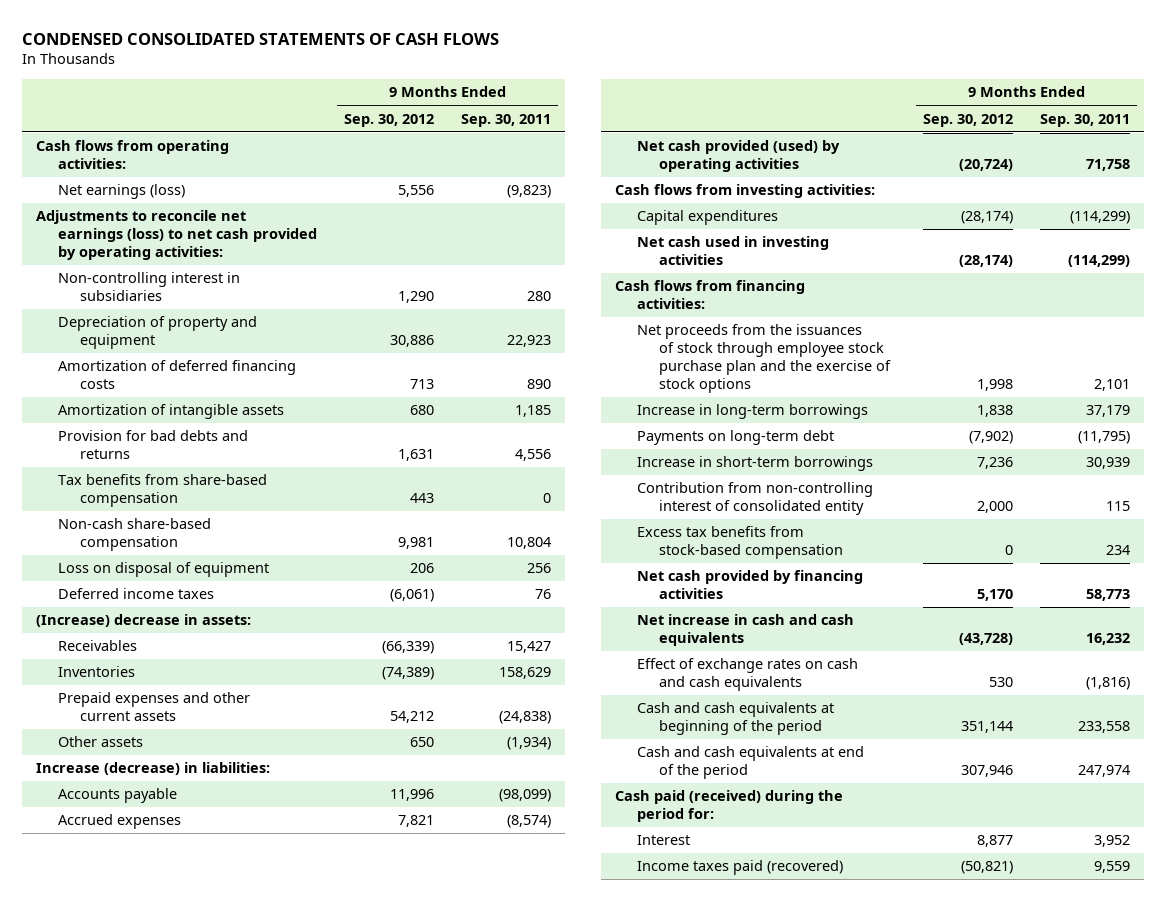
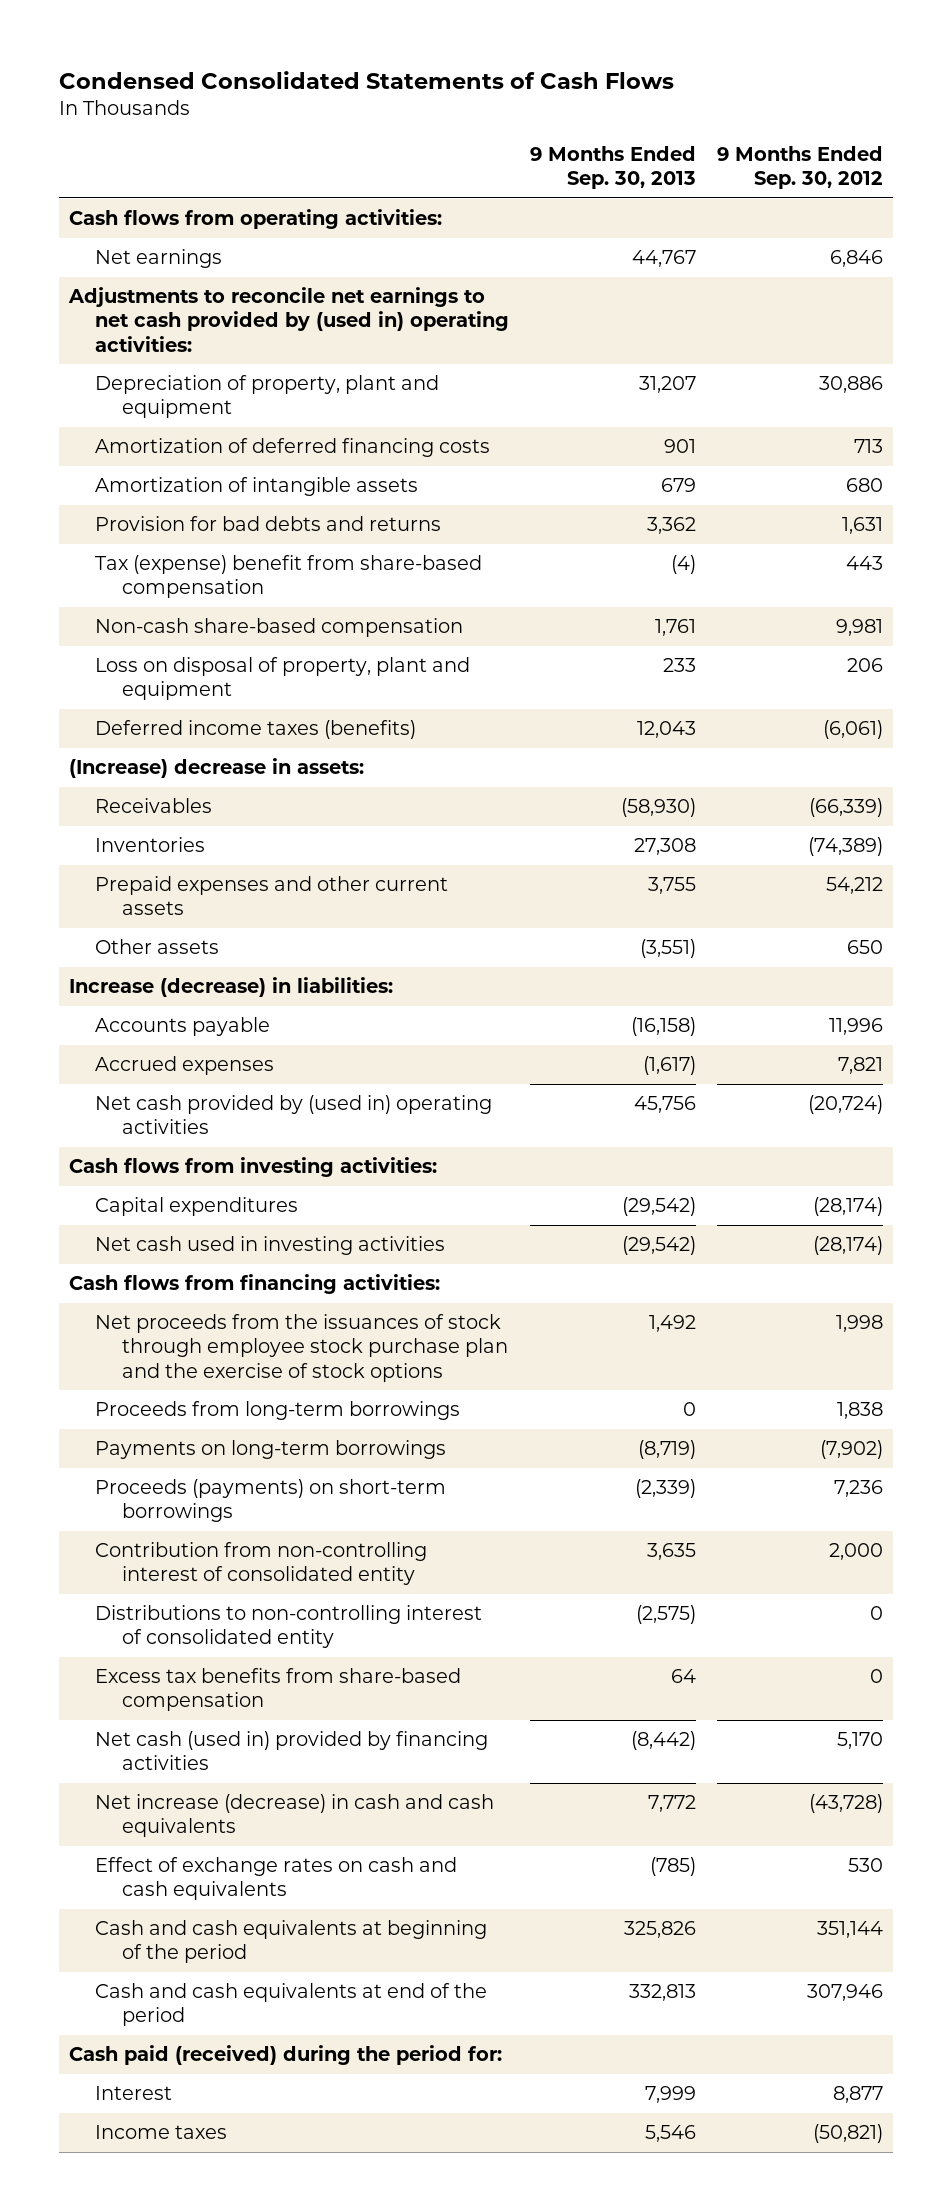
- CONDENSED CONSOLIDATED STATEMENTS OF CASH FLOWS
+ Condensed Consolidated Statements of Cash Flows
- | 9 Months Ended Sep. 30, 2012 | 9 Months Ended Sep. 30, 2011
+ | 9 Months Ended Sep. 30, 2013 | 9 Months Ended Sep. 30, 2012
- Net earnings (loss) | 5,556 | (9,823)
- Adjustments to reconcile net earnings (loss) to net cash provided by operating activities:
- Non-controlling interest in subsidiaries | 1,290 | 280
- Depreciation of property and equipment | 30,886 | 22,923
+ Net earnings | 44,767 | 6,846
+ Adjustments to reconcile net earnings to net cash provided by (used in) operating activities:
+ Depreciation of property, plant and equipment | 31,207 | 30,886
- Tax benefits from share-based compensation | 443 | 0
+ Tax (expense) benefit from share-based compensation | (4) | 443
- Loss on disposal of equipment | 206 | 256
- Deferred income taxes | (6,061) | 76
+ Loss on disposal of property, plant and equipment | 233 | 206
+ Deferred income taxes (benefits) | 12,043 | (6,061)
- Net cash provided (used) by operating activities | (20,724) | 71,758
+ Net cash provided by (used in) operating activities | 45,756 | (20,724)
- Increase in long-term borrowings | 1,838 | 37,179
- Payments on long-term debt | (7,902) | (11,795)
- Increase in short-term borrowings | 7,236 | 30,939
+ Proceeds from long-term borrowings | 0 | 1,838
+ Payments on long-term borrowings | (8,719) | (7,902)
+ Proceeds (payments) on short-term borrowings | (2,339) | 7,236
- Excess tax benefits from stock-based compensation | 0 | 234
- Net cash provided by financing activities | 5,170 | 58,773
- Net increase in cash and cash equivalents | (43,728) | 16,232
+ Distributions to non-controlling interest of consolidated entity | (2,575) | 0
+ Excess tax benefits from share-based compensation | 64 | 0
+ Net cash (used in) provided by financing activities | (8,442) | 5,170
+ Net increase (decrease) in cash and cash equivalents | 7,772 | (43,728)
- Income taxes paid (recovered) | (50,821) | 9,559
+ Income taxes | 5,546 | (50,821)

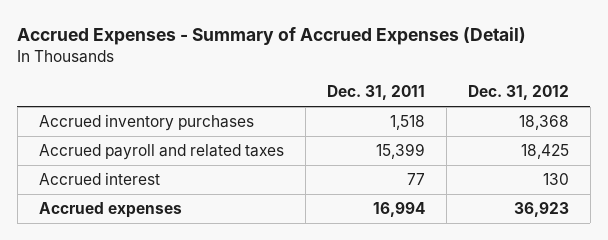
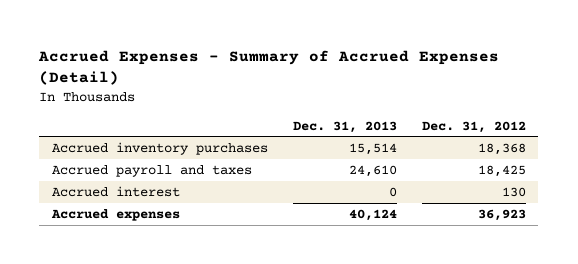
- | Dec. 31, 2011 | Dec. 31, 2012
+ | Dec. 31, 2013 | Dec. 31, 2012
- Accrued payroll and related taxes | 15,399 | 18,425
+ Accrued payroll and taxes | 24,610 | 18,425

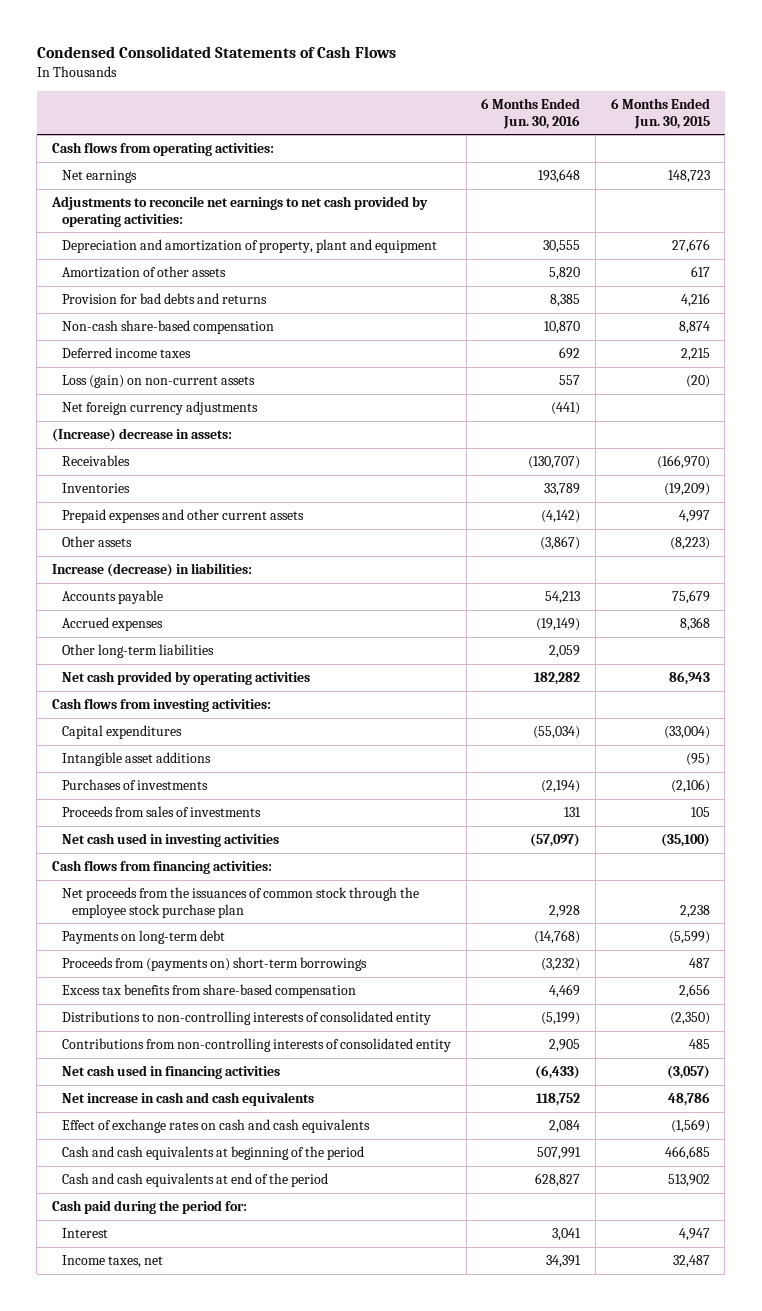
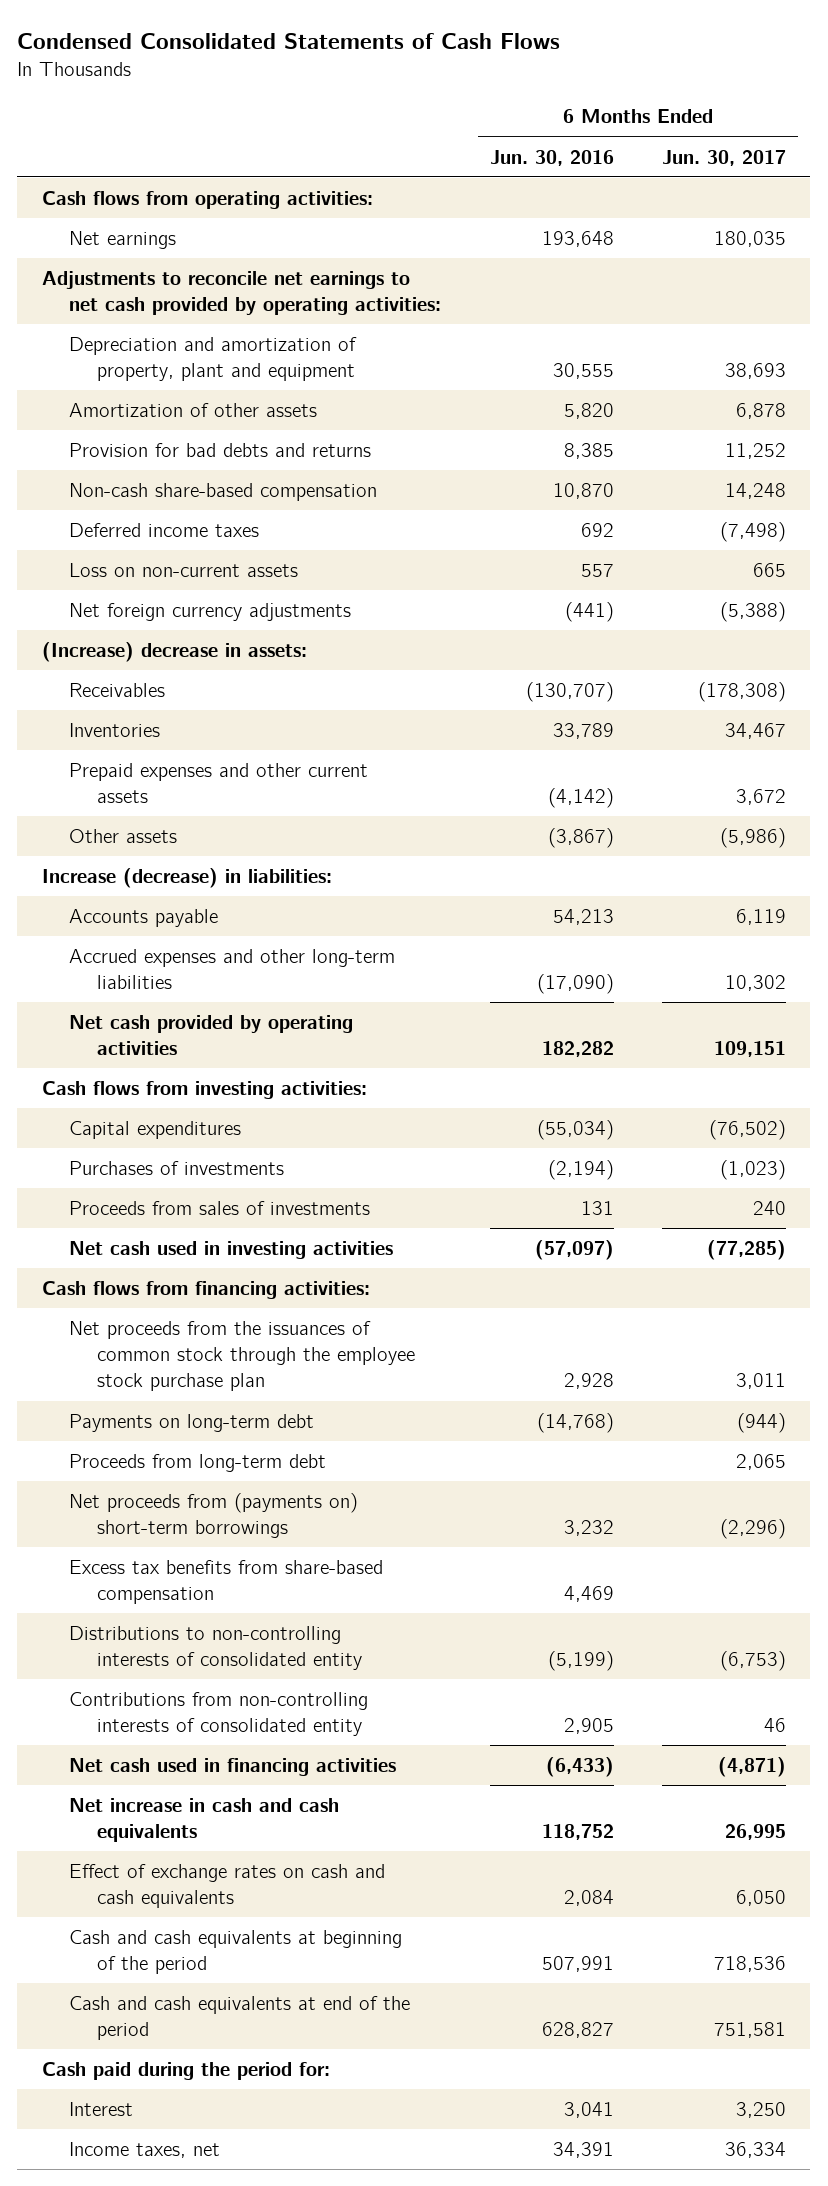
- | 6 Months Ended Jun. 30, 2016 | 6 Months Ended Jun. 30, 2015
+ | 6 Months Ended Jun. 30, 2016 | 6 Months Ended Jun. 30, 2017
- Loss (gain) on non-current assets | 557 | (20)
+ Loss on non-current assets | 557 | 665
- Accrued expenses | (19,149) | 8,368
- Other long-term liabilities | 2,059 |
+ Accrued expenses and other long-term liabilities | (17,090) | 10,302
- Intangible asset additions | | (95)
- Proceeds from (payments on) short-term borrowings | (3,232) | 487
+ Proceeds from long-term debt | | 2,065
+ Net proceeds from (payments on) short-term borrowings | 3,232 | (2,296)

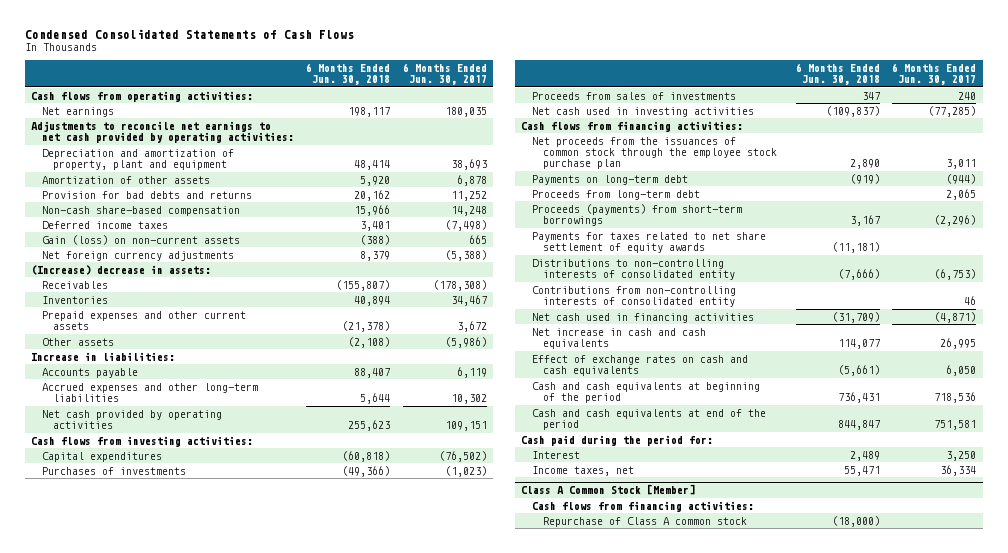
- | 6 Months Ended Jun. 30, 2016 | 6 Months Ended Jun. 30, 2017
+ | 6 Months Ended Jun. 30, 2018 | 6 Months Ended Jun. 30, 2017
- Loss on non-current assets | 557 | 665
+ Gain (loss) on non-current assets | (388) | 665
- Increase (decrease) in liabilities:
+ Increase in liabilities:
- Net proceeds from (payments on) short-term borrowings | 3,232 | (2,296)
- Excess tax benefits from share-based compensation | 4,469 |
+ Proceeds (payments) from short-term borrowings | 3,167 | (2,296)
+ Payments for taxes related to net share settlement of equity awards | (11,181) |
+ Class A Common Stock [Member]
+ Cash flows from financing activities:
+ Repurchase of Class A common stock | (18,000) |

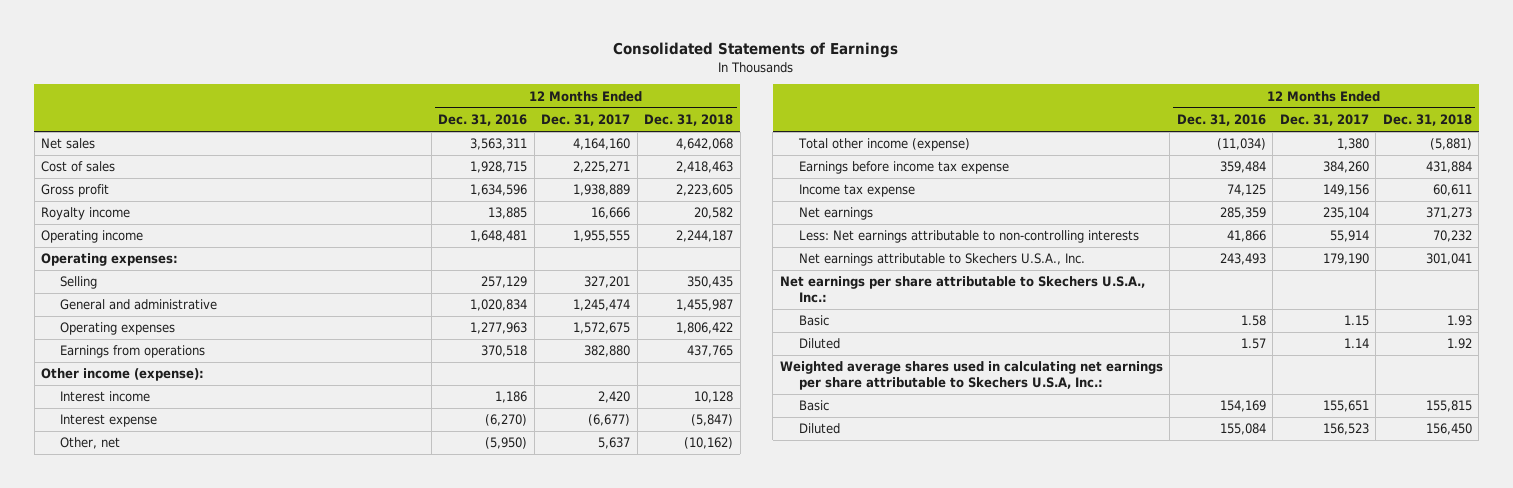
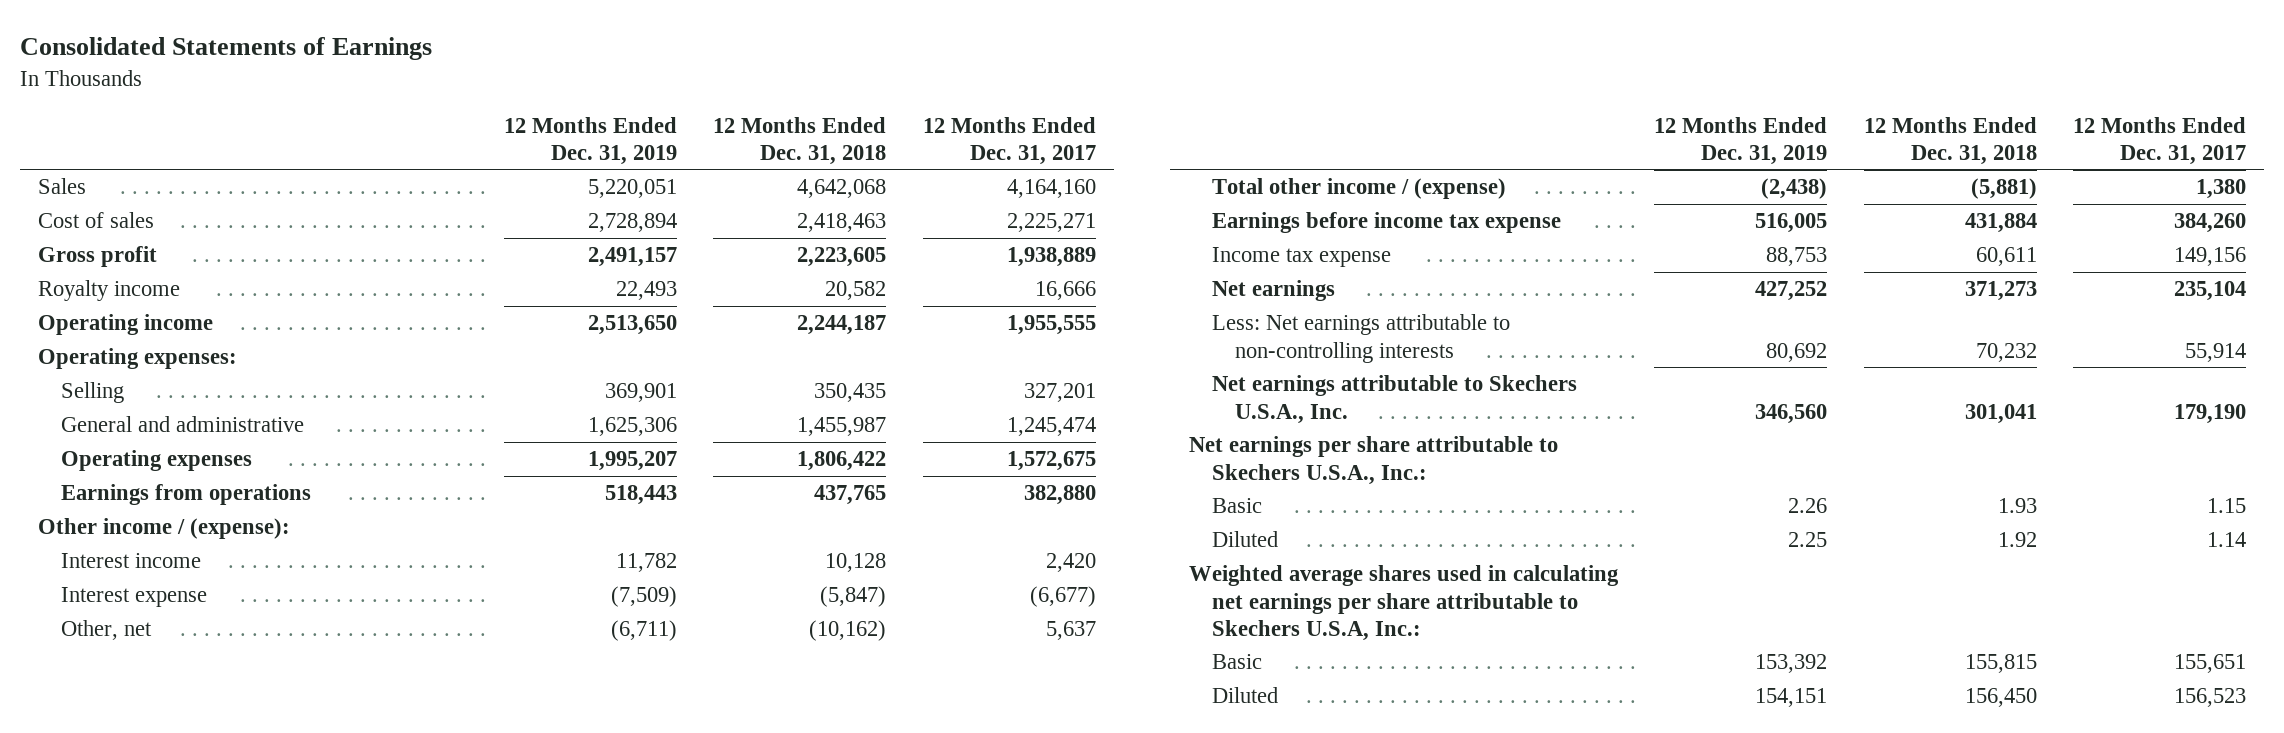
- | 12 Months Ended Dec. 31, 2016 | 12 Months Ended Dec. 31, 2017 | 12 Months Ended Dec. 31, 2018
+ | 12 Months Ended Dec. 31, 2019 | 12 Months Ended Dec. 31, 2018 | 12 Months Ended Dec. 31, 2017
- Net sales | 3,563,311 | 4,164,160 | 4,642,068
+ Sales | 5,220,051 | 4,642,068 | 4,164,160
- Other income (expense):
+ Other income / (expense):
- Total other income (expense) | (11,034) | 1,380 | (5,881)
+ Total other income / (expense) | (2,438) | (5,881) | 1,380

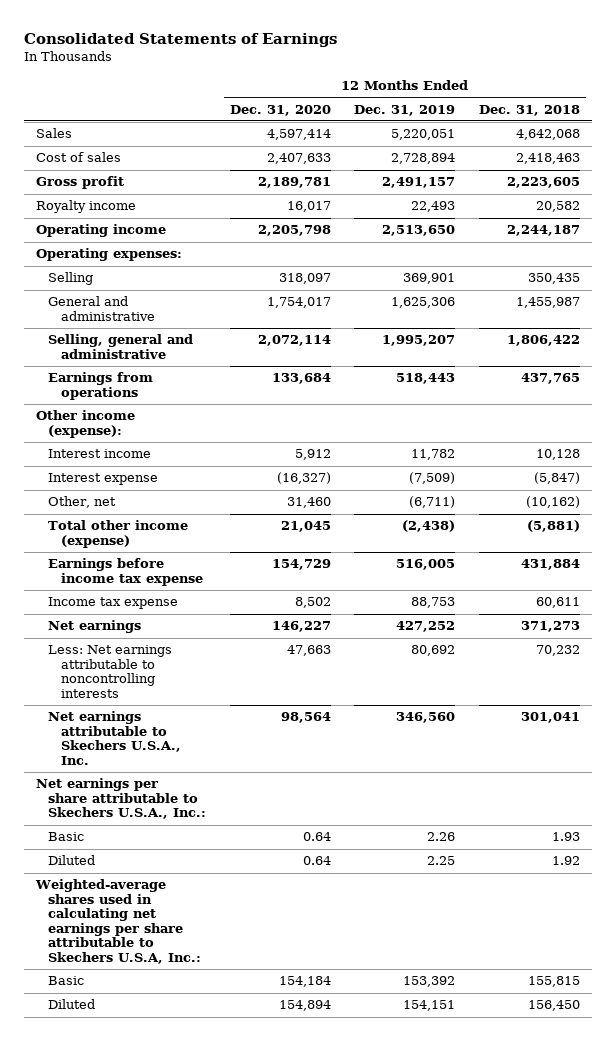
- | 12 Months Ended Dec. 31, 2019 | 12 Months Ended Dec. 31, 2018 | 12 Months Ended Dec. 31, 2017
+ | 12 Months Ended Dec. 31, 2020 | 12 Months Ended Dec. 31, 2019 | 12 Months Ended Dec. 31, 2018
- Operating expenses | 1,995,207 | 1,806,422 | 1,572,675
+ Selling, general and administrative | 2,072,114 | 1,995,207 | 1,806,422
- Other income / (expense):
+ Other income (expense):
- Total other income / (expense) | (2,438) | (5,881) | 1,380
+ Total other income (expense) | 21,045 | (2,438) | (5,881)
- Less: Net earnings attributable to non-controlling interests | 80,692 | 70,232 | 55,914
+ Less: Net earnings attributable to noncontrolling interests | 47,663 | 80,692 | 70,232
- Weighted average shares used in calculating net earnings per share attributable to Skechers U.S.A, Inc.:
+ Weighted-average shares used in calculating net earnings per share attributable to Skechers U.S.A, Inc.:

